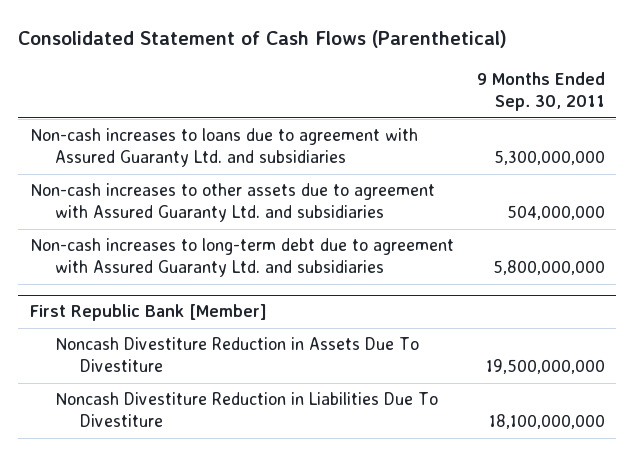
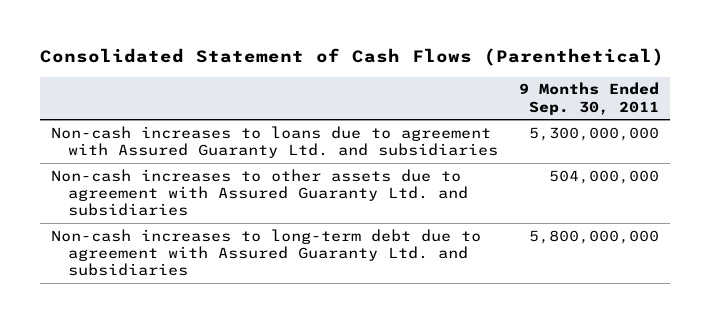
- First Republic Bank [Member]
- Noncash Divestiture Reduction in Assets Due To Divestiture | 19,500,000,000
- Noncash Divestiture Reduction in Liabilities Due To Divestiture | 18,100,000,000

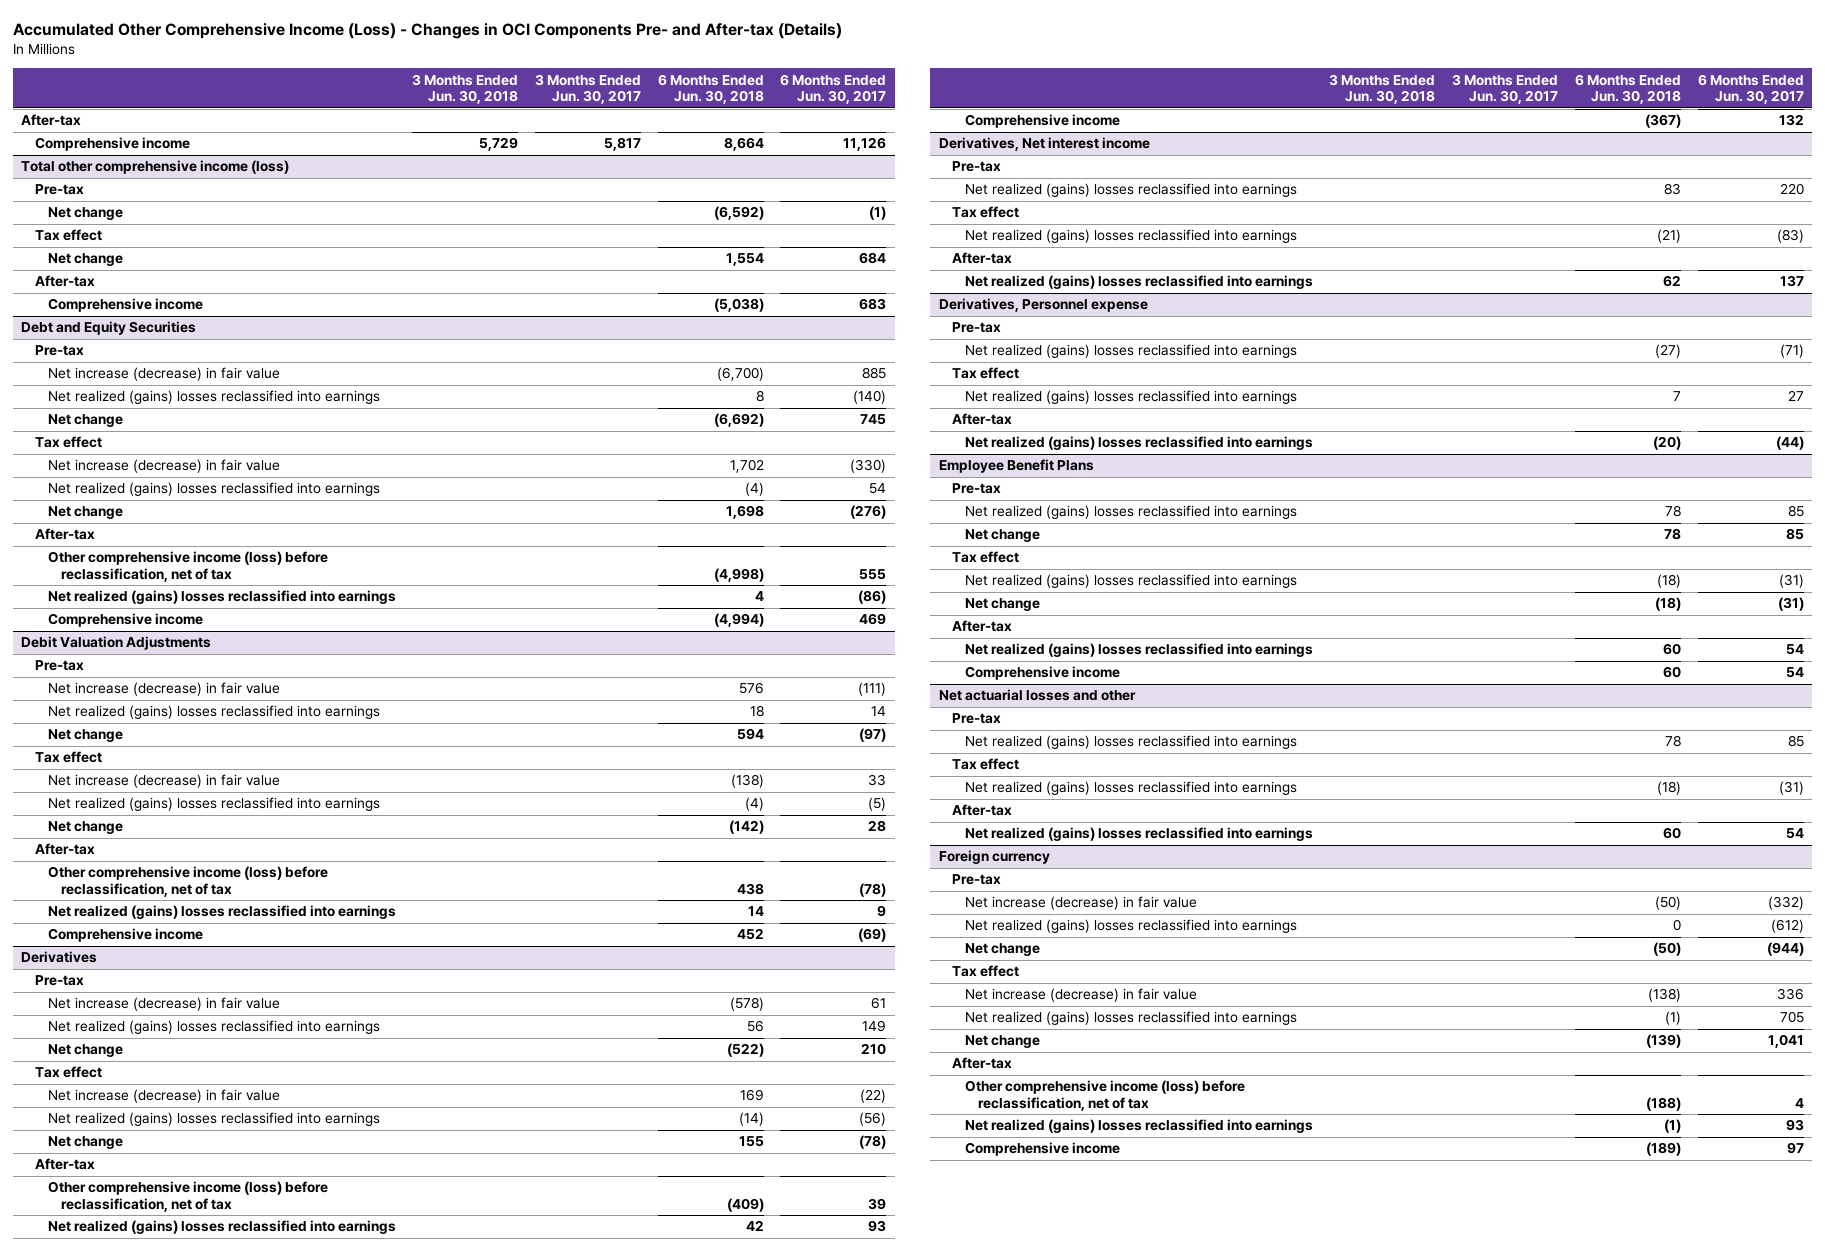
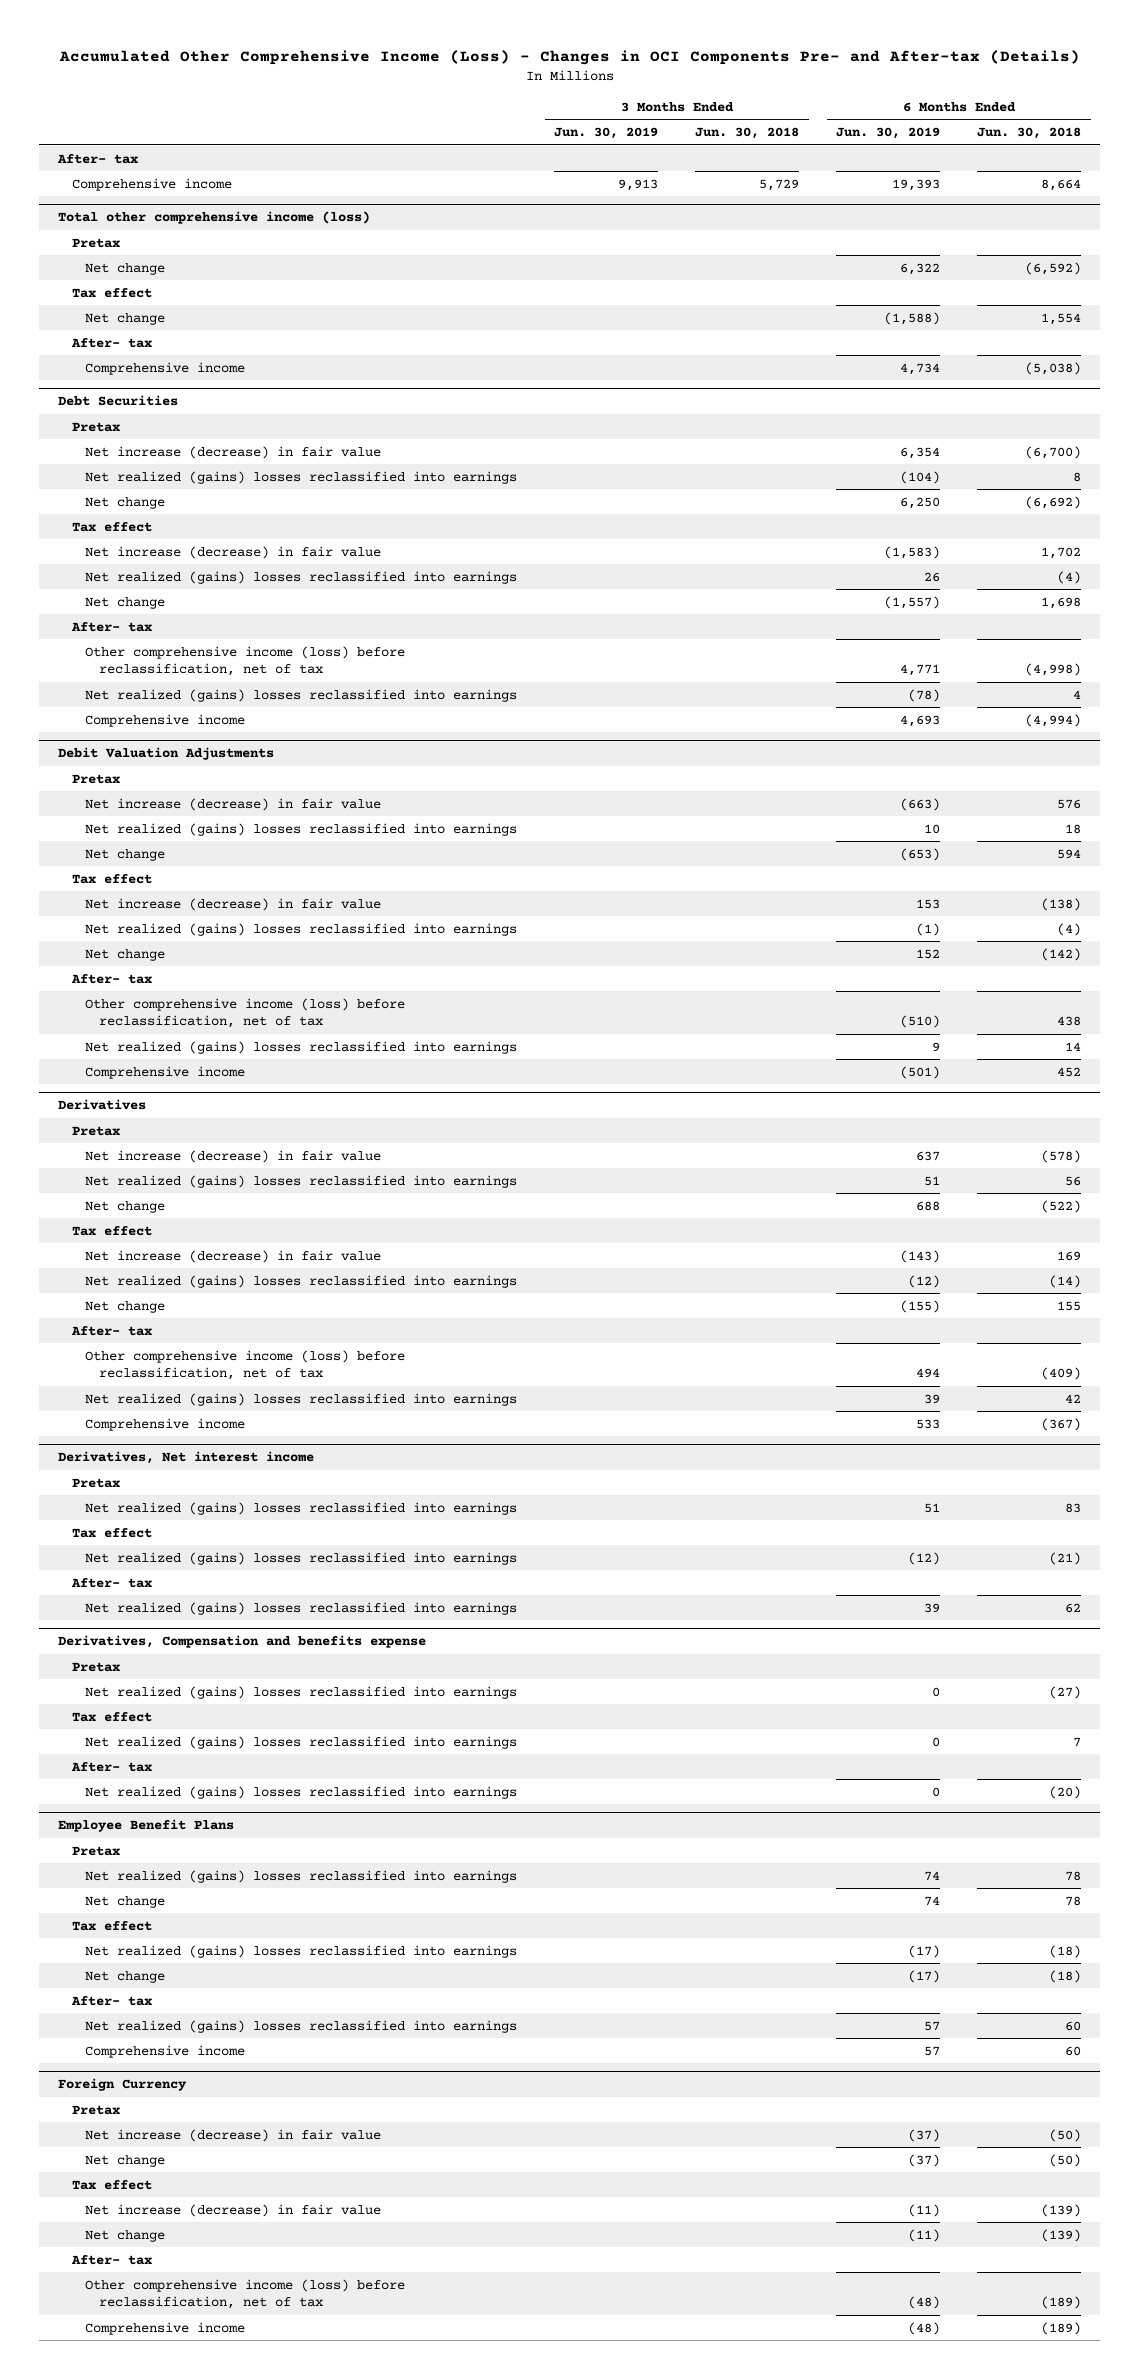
- | 3 Months Ended Jun. 30, 2018 | 3 Months Ended Jun. 30, 2017 | 6 Months Ended Jun. 30, 2018 | 6 Months Ended Jun. 30, 2017
+ | 3 Months Ended Jun. 30, 2019 | 3 Months Ended Jun. 30, 2018 | 6 Months Ended Jun. 30, 2019 | 6 Months Ended Jun. 30, 2018
- After-tax
+ After- tax
@ Total other comprehensive income (loss)
- Pre-tax
+ Pretax
- After-tax
+ After- tax
- Debt and Equity Securities
- Pre-tax
+ Debt Securities
+ Pretax
- After-tax
+ After- tax
@ Debit Valuation Adjustments
- Pre-tax
+ Pretax
- After-tax
+ After- tax
@ Derivatives
- Pre-tax
+ Pretax
- After-tax
+ After- tax
@ Derivatives, Net interest income
- Pre-tax
+ Pretax
- After-tax
+ After- tax
- Derivatives, Personnel expense
- Pre-tax
+ Derivatives, Compensation and benefits expense
+ Pretax
- After-tax
+ After- tax
@ Employee Benefit Plans
- Pre-tax
+ Pretax
- After-tax
+ After- tax
- Net actuarial losses and other
- Pre-tax
- Net realized (gains) losses reclassified into earnings | | | 78 | 85
- Tax effect
- Net realized (gains) losses reclassified into earnings | | | (18) | (31)
- After-tax
- Net realized (gains) losses reclassified into earnings | | | 60 | 54
- Foreign currency
- Pre-tax
+ Foreign Currency
+ Pretax
- Net realized (gains) losses reclassified into earnings | | | 0 | (612)
- Net increase (decrease) in fair value | | | (138) | 336
- Net realized (gains) losses reclassified into earnings | | | (1) | 705
+ Net increase (decrease) in fair value | | | (11) | (139)
- After-tax
- Other comprehensive income (loss) before reclassification, net of tax | | | (188) | 4
- Net realized (gains) losses reclassified into earnings | | | (1) | 93
+ After- tax
+ Other comprehensive income (loss) before reclassification, net of tax | | | (48) | (189)

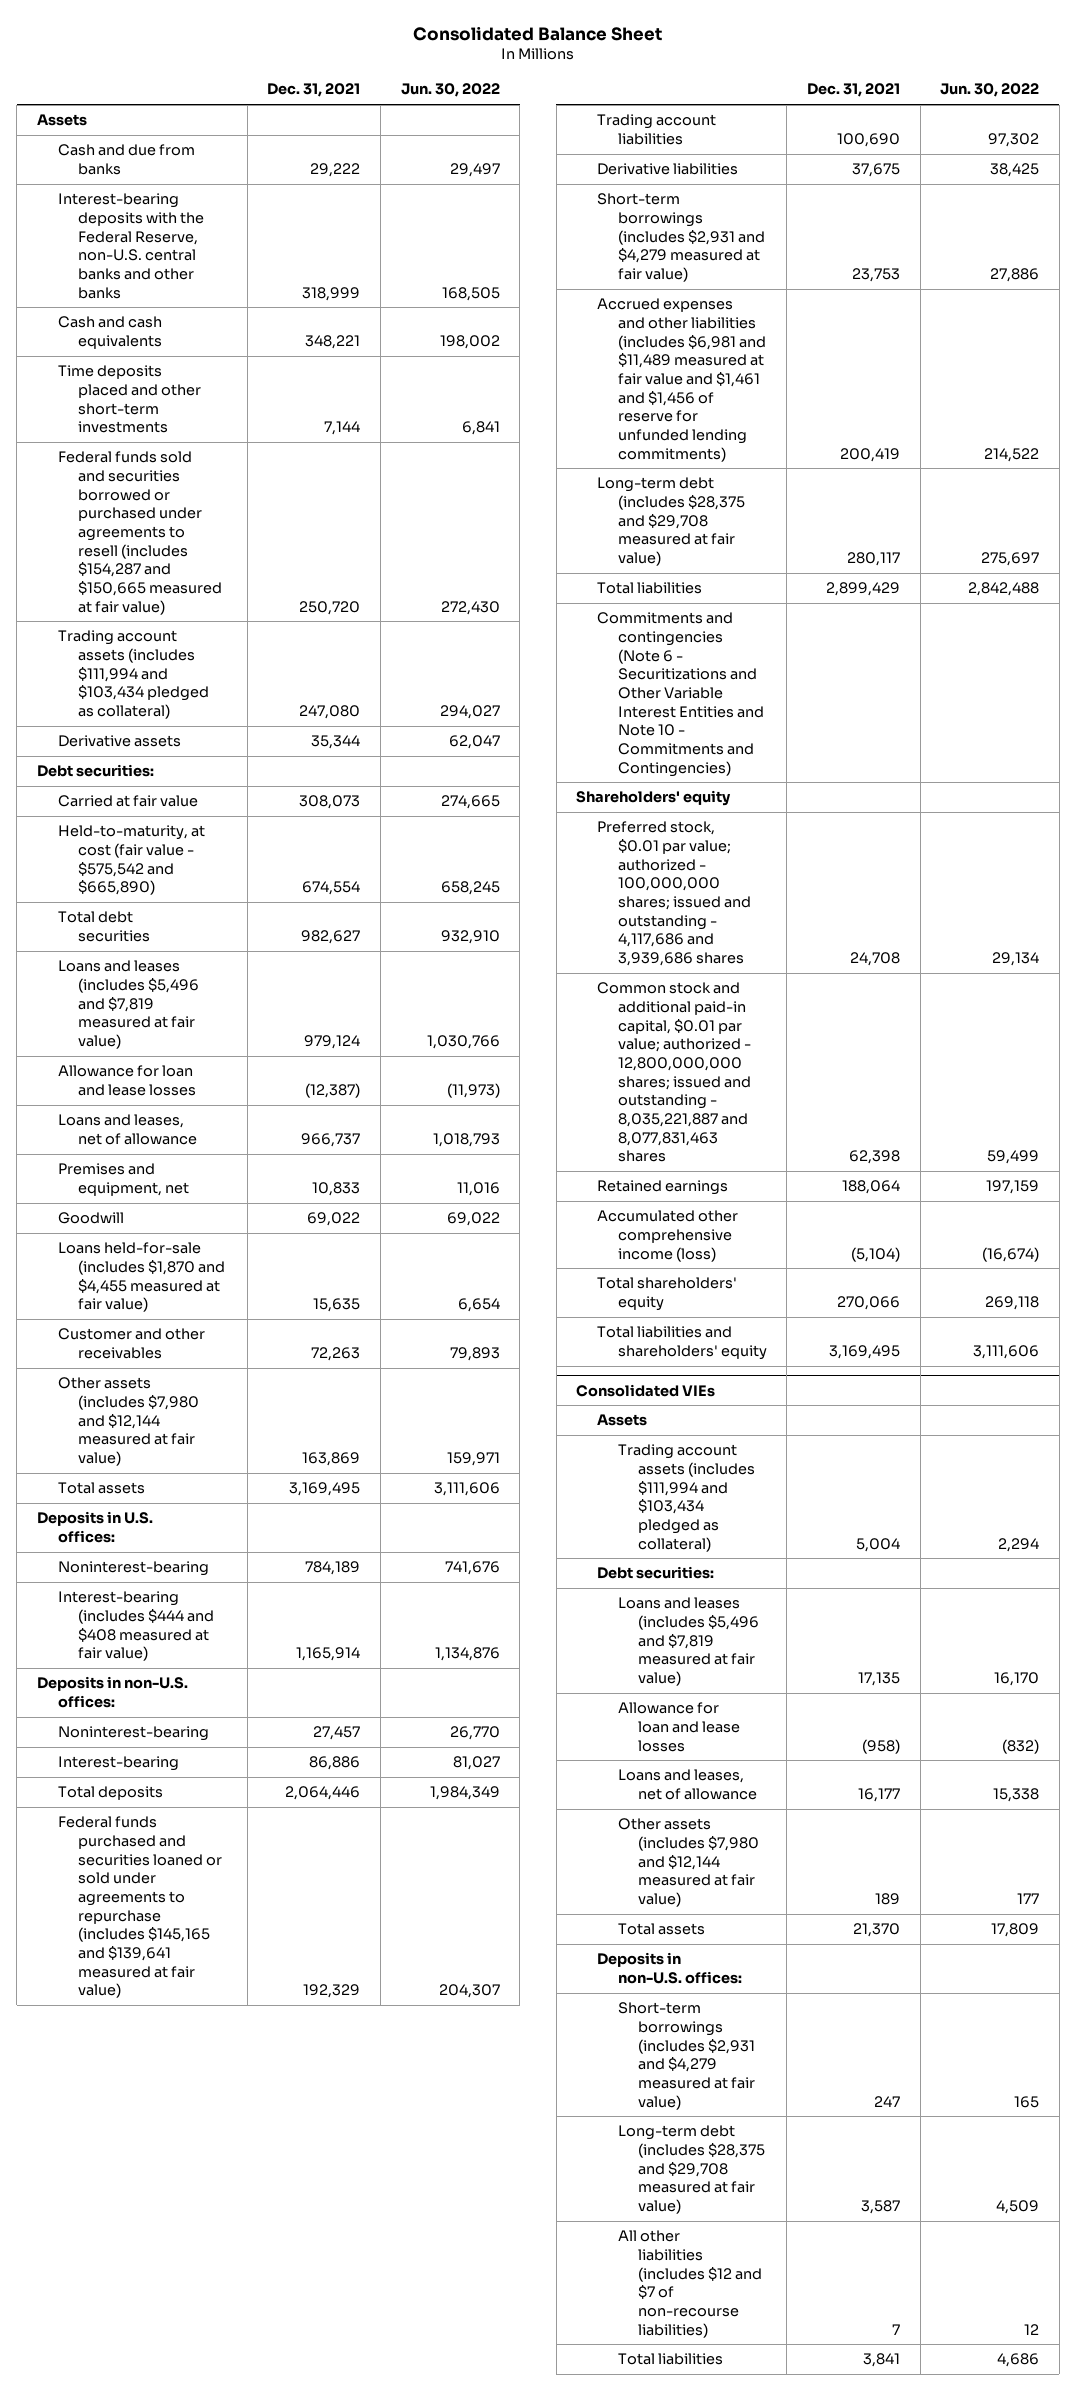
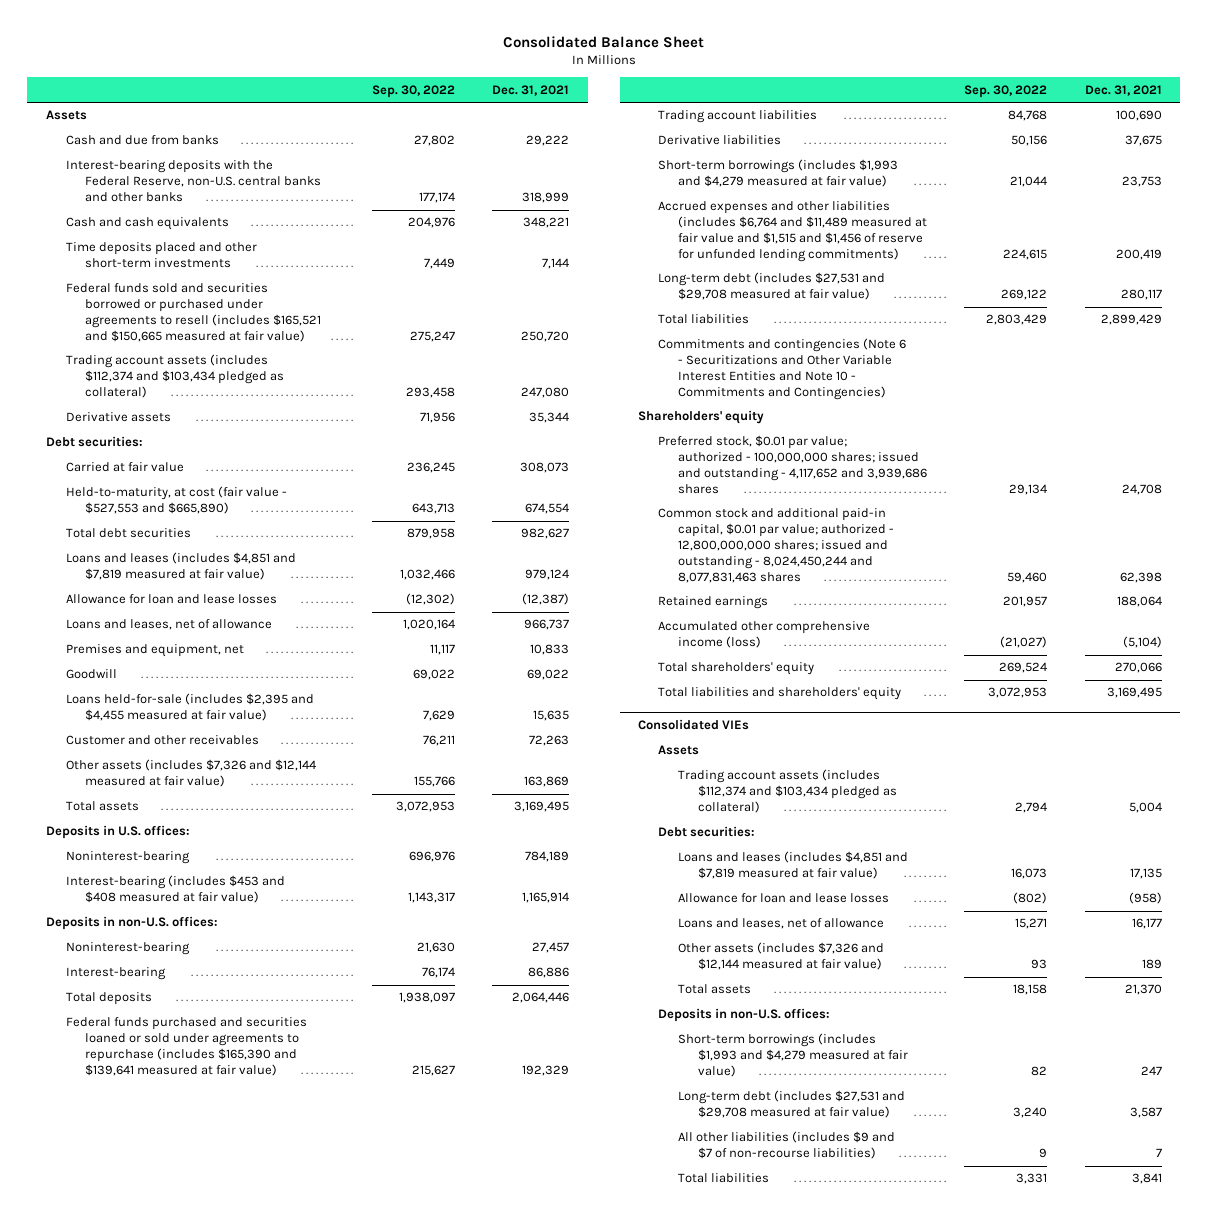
- | Dec. 31, 2021 | Jun. 30, 2022
+ | Sep. 30, 2022 | Dec. 31, 2021
- Federal funds sold and securities borrowed or purchased under agreements to resell (includes $154,287 and $150,665 measured at fair value) | 250,720 | 272,430
- Trading account assets (includes $111,994 and $103,434 pledged as collateral) | 247,080 | 294,027
+ Federal funds sold and securities borrowed or purchased under agreements to resell (includes $165,521 and $150,665 measured at fair value) | 275,247 | 250,720
+ Trading account assets (includes $112,374 and $103,434 pledged as collateral) | 293,458 | 247,080
- Held-to-maturity, at cost (fair value - $575,542 and $665,890) | 674,554 | 658,245
+ Held-to-maturity, at cost (fair value - $527,553 and $665,890) | 643,713 | 674,554
- Loans and leases (includes $5,496 and $7,819 measured at fair value) | 979,124 | 1,030,766
+ Loans and leases (includes $4,851 and $7,819 measured at fair value) | 1,032,466 | 979,124
- Loans held-for-sale (includes $1,870 and $4,455 measured at fair value) | 15,635 | 6,654
+ Loans held-for-sale (includes $2,395 and $4,455 measured at fair value) | 7,629 | 15,635
- Other assets (includes $7,980 and $12,144 measured at fair value) | 163,869 | 159,971
+ Other assets (includes $7,326 and $12,144 measured at fair value) | 155,766 | 163,869
- Interest-bearing (includes $444 and $408 measured at fair value) | 1,165,914 | 1,134,876
+ Interest-bearing (includes $453 and $408 measured at fair value) | 1,143,317 | 1,165,914
- Federal funds purchased and securities loaned or sold under agreements to repurchase (includes $145,165 and $139,641 measured at fair value) | 192,329 | 204,307
+ Federal funds purchased and securities loaned or sold under agreements to repurchase (includes $165,390 and $139,641 measured at fair value) | 215,627 | 192,329
- Short-term borrowings (includes $2,931 and $4,279 measured at fair value) | 23,753 | 27,886
- Accrued expenses and other liabilities (includes $6,981 and $11,489 measured at fair value and $1,461 and $1,456 of reserve for unfunded lending commitments) | 200,419 | 214,522
- Long-term debt (includes $28,375 and $29,708 measured at fair value) | 280,117 | 275,697
+ Short-term borrowings (includes $1,993 and $4,279 measured at fair value) | 21,044 | 23,753
+ Accrued expenses and other liabilities (includes $6,764 and $11,489 measured at fair value and $1,515 and $1,456 of reserve for unfunded lending commitments) | 224,615 | 200,419
+ Long-term debt (includes $27,531 and $29,708 measured at fair value) | 269,122 | 280,117
- Preferred stock, $0.01 par value; authorized - 100,000,000 shares; issued and outstanding - 4,117,686 and 3,939,686 shares | 24,708 | 29,134
- Common stock and additional paid-in capital, $0.01 par value; authorized - 12,800,000,000 shares; issued and outstanding - 8,035,221,887 and 8,077,831,463 shares | 62,398 | 59,499
+ Preferred stock, $0.01 par value; authorized - 100,000,000 shares; issued and outstanding - 4,117,652 and 3,939,686 shares | 29,134 | 24,708
+ Common stock and additional paid-in capital, $0.01 par value; authorized - 12,800,000,000 shares; issued and outstanding - 8,024,450,244 and 8,077,831,463 shares | 59,460 | 62,398
@ Consolidated VIEs
- Trading account assets (includes $111,994 and $103,434 pledged as collateral) | 5,004 | 2,294
+ Trading account assets (includes $112,374 and $103,434 pledged as collateral) | 2,794 | 5,004
- Loans and leases (includes $5,496 and $7,819 measured at fair value) | 17,135 | 16,170
+ Loans and leases (includes $4,851 and $7,819 measured at fair value) | 16,073 | 17,135
- Other assets (includes $7,980 and $12,144 measured at fair value) | 189 | 177
+ Other assets (includes $7,326 and $12,144 measured at fair value) | 93 | 189
- Short-term borrowings (includes $2,931 and $4,279 measured at fair value) | 247 | 165
- Long-term debt (includes $28,375 and $29,708 measured at fair value) | 3,587 | 4,509
- All other liabilities (includes $12 and $7 of non-recourse liabilities) | 7 | 12
+ Short-term borrowings (includes $1,993 and $4,279 measured at fair value) | 82 | 247
+ Long-term debt (includes $27,531 and $29,708 measured at fair value) | 3,240 | 3,587
+ All other liabilities (includes $9 and $7 of non-recourse liabilities) | 9 | 7

